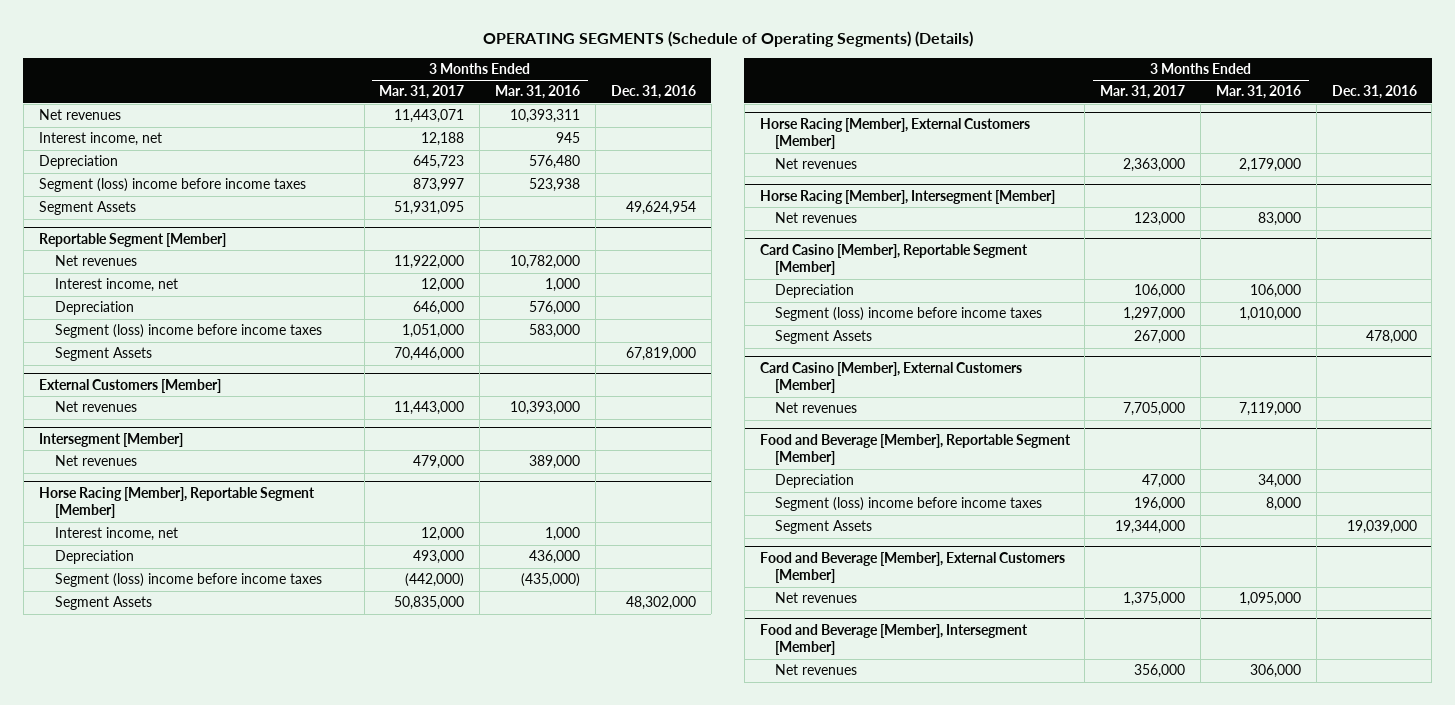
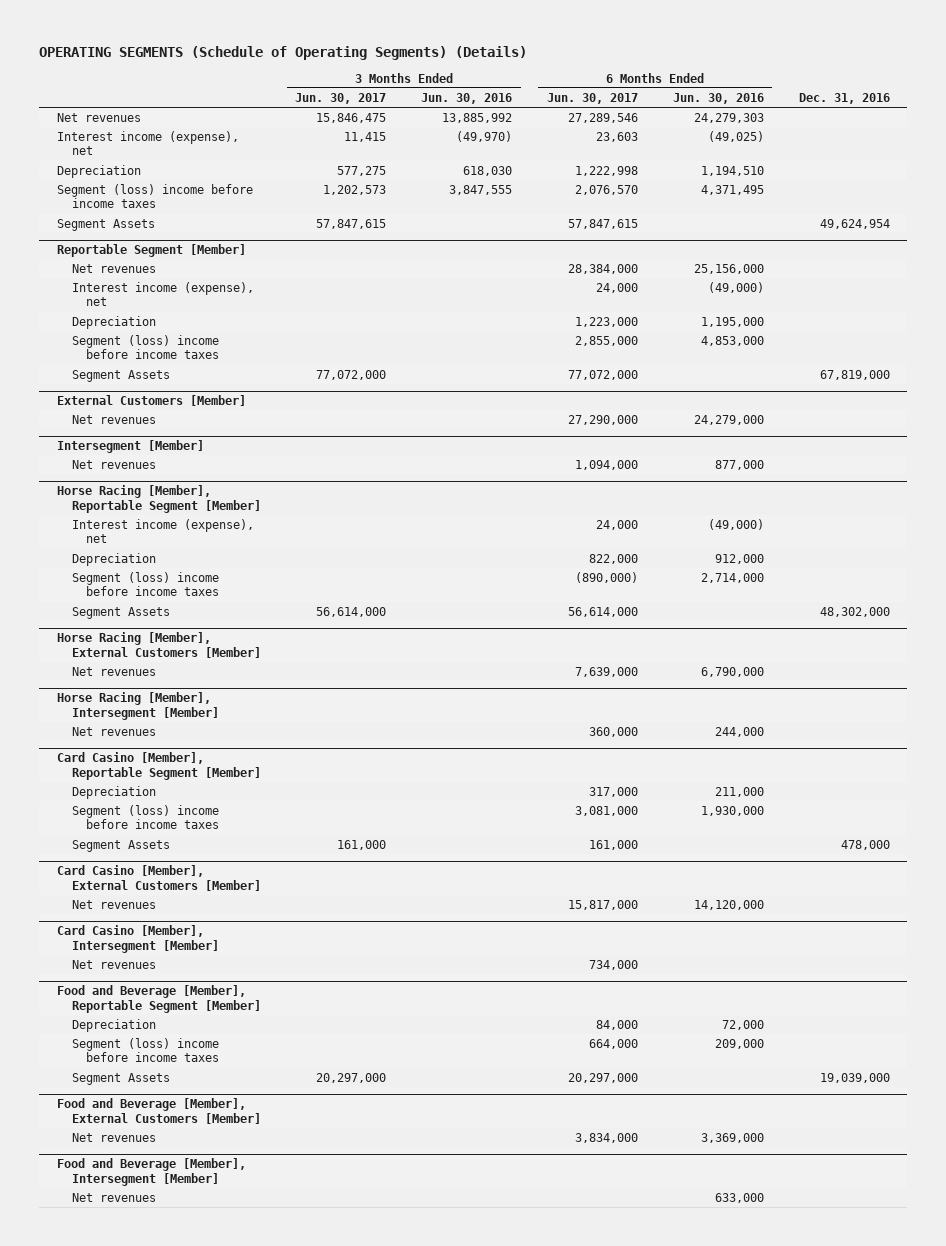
- | 3 Months Ended Mar. 31, 2017 | 3 Months Ended Mar. 31, 2016 | Dec. 31, 2016
+ | 3 Months Ended Jun. 30, 2017 | 3 Months Ended Jun. 30, 2016 | 6 Months Ended Jun. 30, 2017 | 6 Months Ended Jun. 30, 2016 | Dec. 31, 2016
- Interest income, net | 12,188 | 945 |
+ Interest income (expense), net | 11,415 | (49,970) | 23,603 | (49,025) |
@ Reportable Segment [Member]
- Interest income, net | 12,000 | 1,000 |
+ Interest income (expense), net | | | 24,000 | (49,000) |
@ Horse Racing [Member], Reportable Segment [Member]
- Interest income, net | 12,000 | 1,000 |
+ Interest income (expense), net | | | 24,000 | (49,000) |
+ Card Casino [Member], Intersegment [Member]
+ Net revenues | | | 734,000 | |

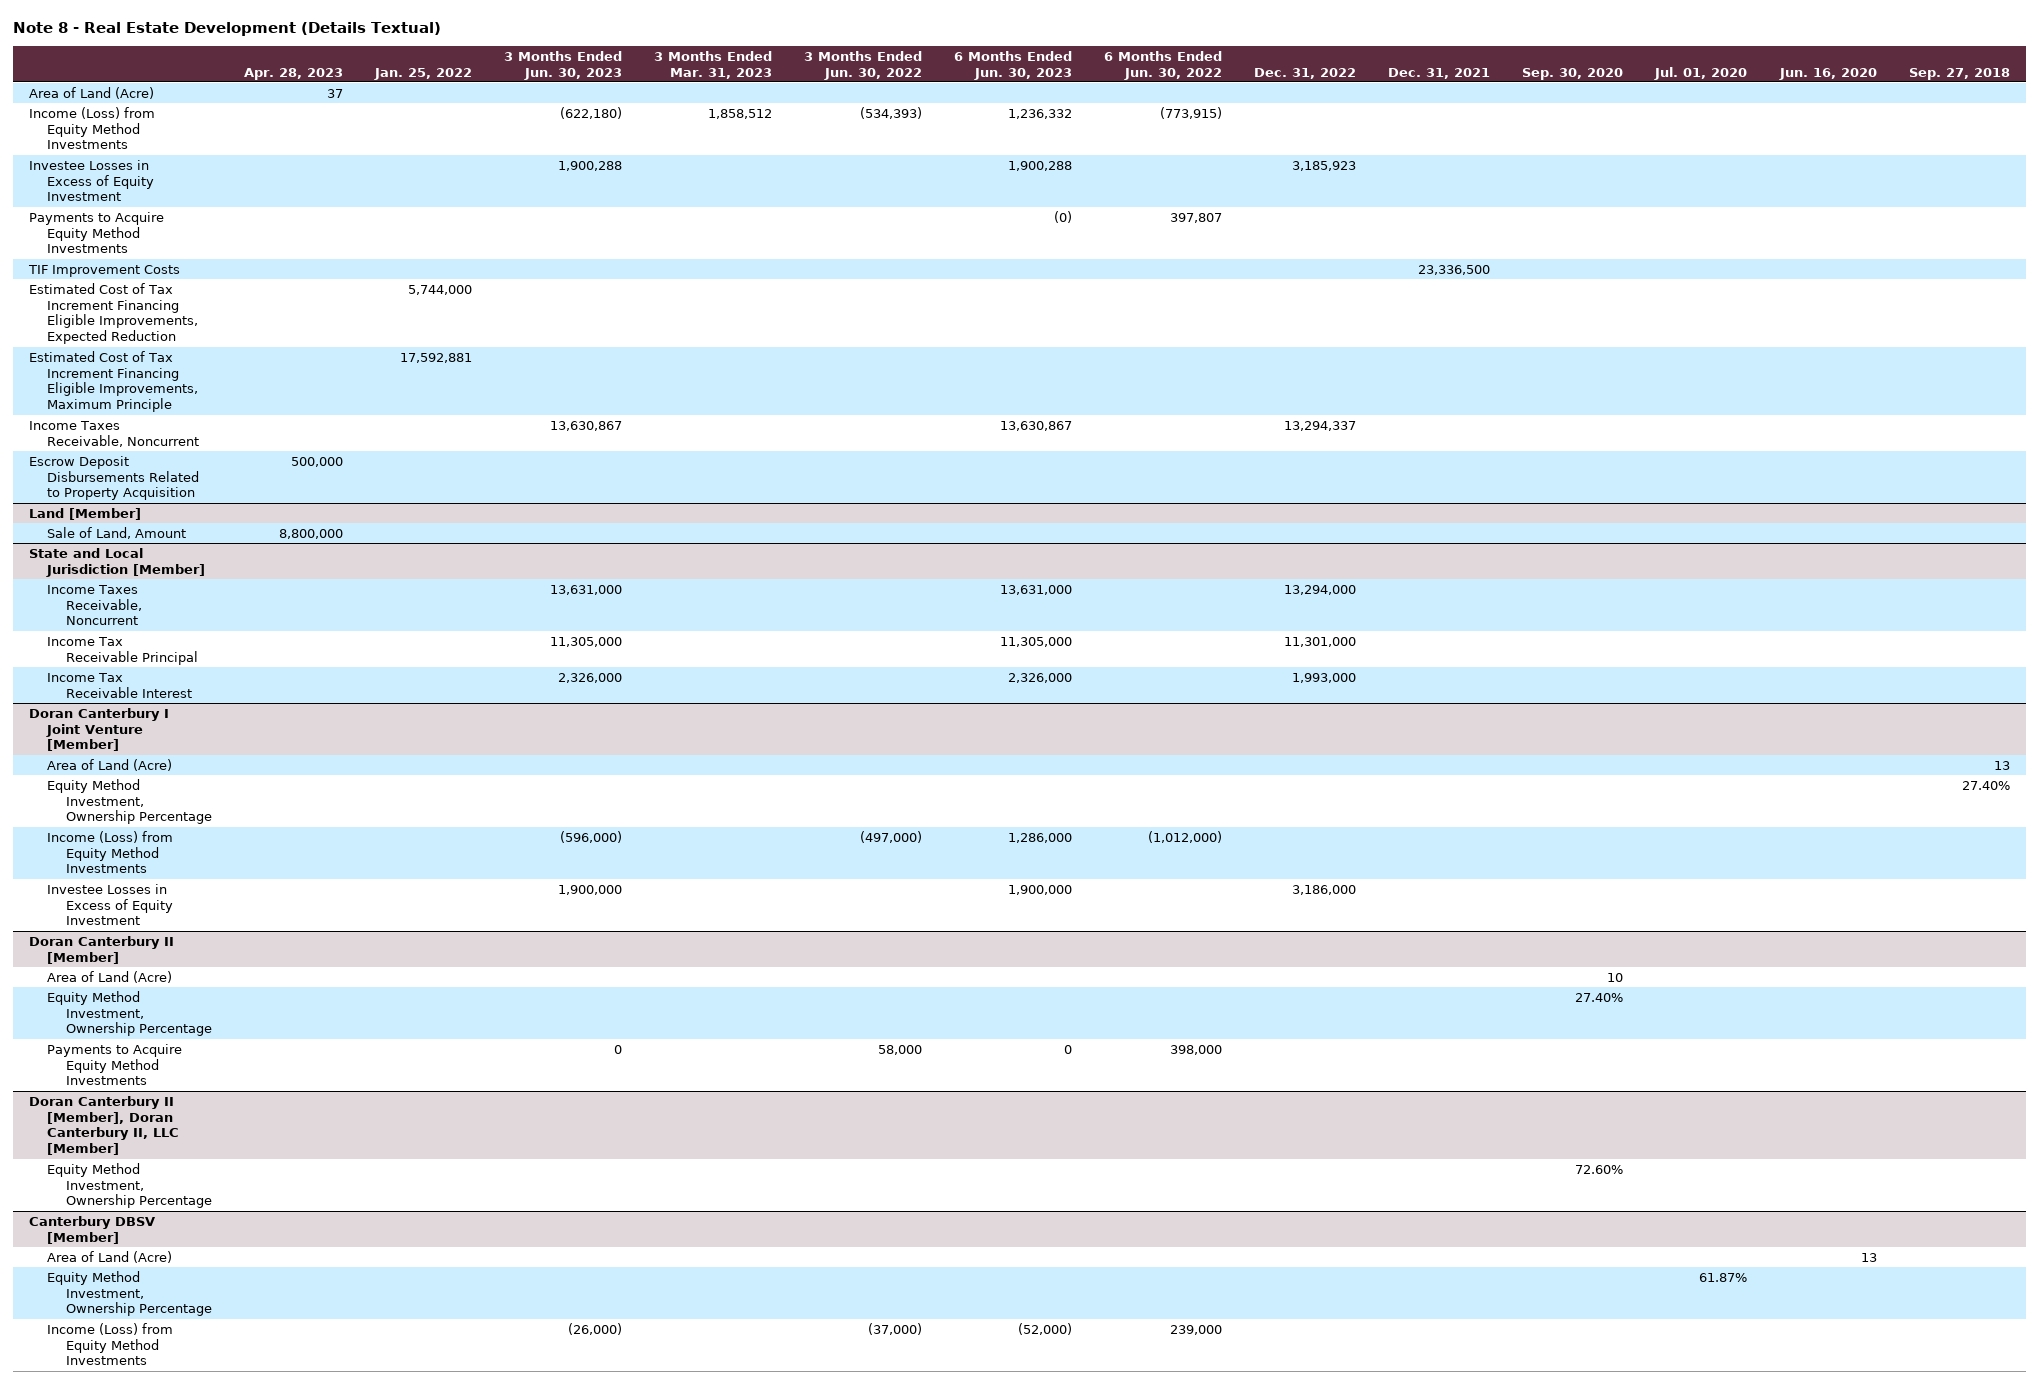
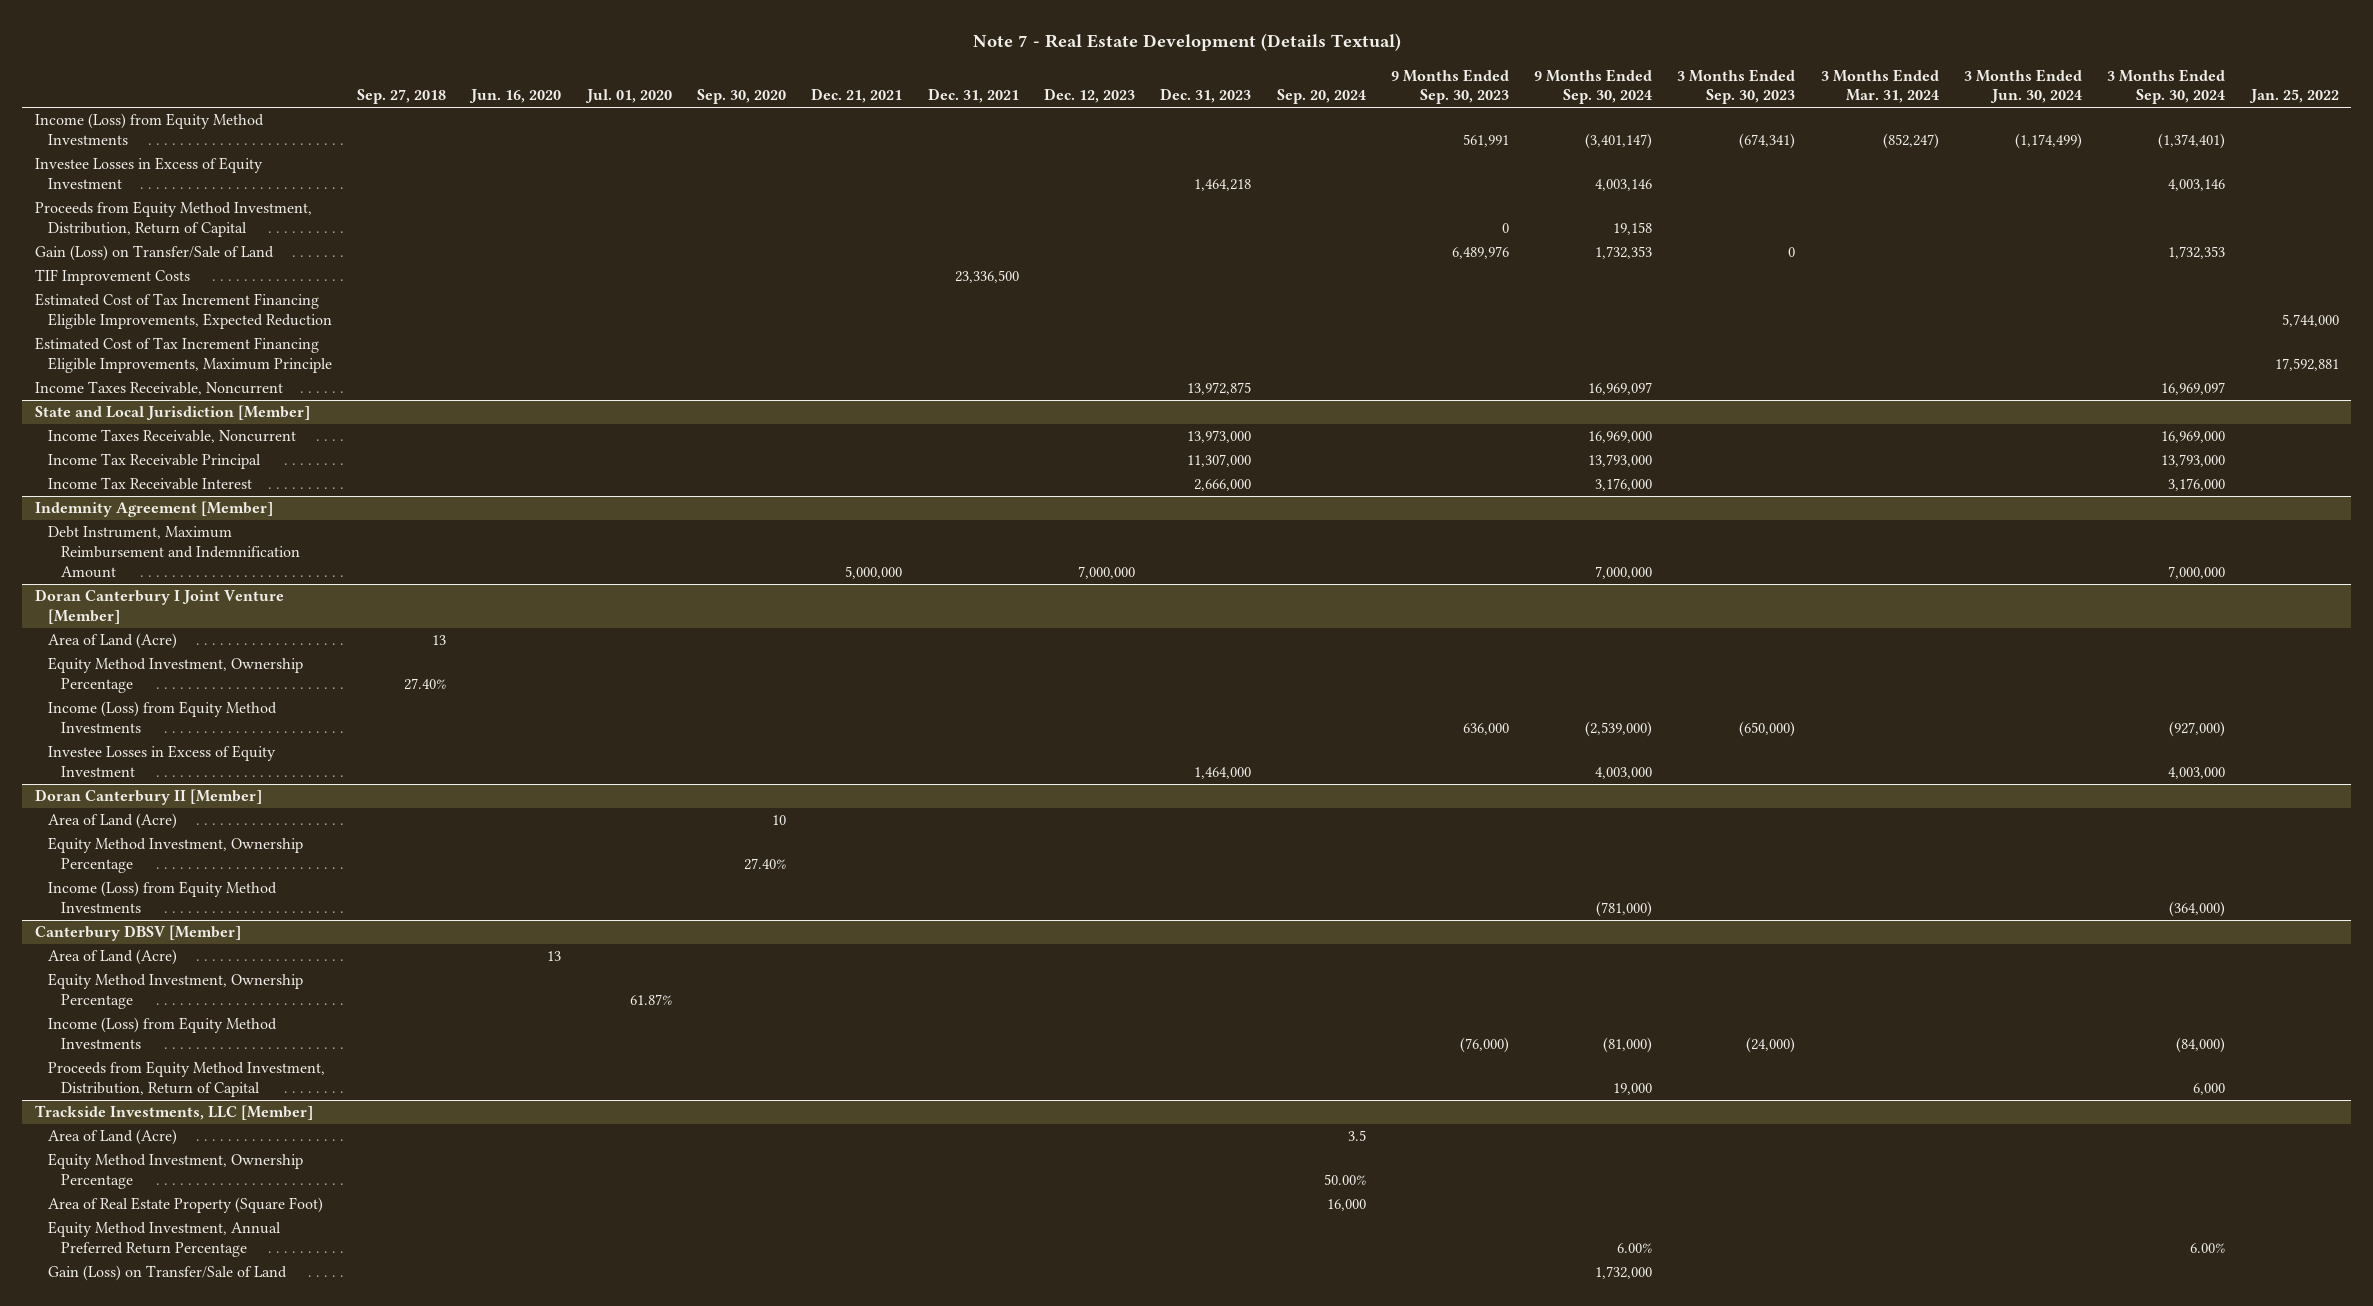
- Note 8 - Real Estate Development (Details Textual)
+ Note 7 - Real Estate Development (Details Textual)
- | Apr. 28, 2023 | Jan. 25, 2022 | 3 Months Ended Jun. 30, 2023 | 3 Months Ended Mar. 31, 2023 | 3 Months Ended Jun. 30, 2022 | 6 Months Ended Jun. 30, 2023 | 6 Months Ended Jun. 30, 2022 | Dec. 31, 2022 | Dec. 31, 2021 | Sep. 30, 2020 | Jul. 01, 2020 | Jun. 16, 2020 | Sep. 27, 2018
+ | Sep. 27, 2018 | Jun. 16, 2020 | Jul. 01, 2020 | Sep. 30, 2020 | Dec. 21, 2021 | Dec. 31, 2021 | Dec. 12, 2023 | Dec. 31, 2023 | Sep. 20, 2024 | 9 Months Ended Sep. 30, 2023 | 9 Months Ended Sep. 30, 2024 | 3 Months Ended Sep. 30, 2023 | 3 Months Ended Mar. 31, 2024 | 3 Months Ended Jun. 30, 2024 | 3 Months Ended Sep. 30, 2024 | Jan. 25, 2022
- Area of Land (Acre) | 37 | | | | | | | | | | | |
- Payments to Acquire Equity Method Investments | | | | | | (0) | 397,807 | | | | | |
+ Proceeds from Equity Method Investment, Distribution, Return of Capital | | | | | | | | | | 0 | 19,158 | | | | |
+ Gain (Loss) on Transfer/Sale of Land | | | | | | | | | | 6,489,976 | 1,732,353 | 0 | | | 1,732,353 |
- Escrow Deposit Disbursements Related to Property Acquisition | 500,000 | | | | | | | | | | | |
- Land [Member]
- Sale of Land, Amount | 8,800,000 | | | | | | | | | | | |
+ Indemnity Agreement [Member]
+ Debt Instrument, Maximum Reimbursement and Indemnification Amount | | | | | 5,000,000 | | 7,000,000 | | | | 7,000,000 | | | | 7,000,000 |
@ Doran Canterbury II [Member]
- Payments to Acquire Equity Method Investments | | | 0 | | 58,000 | 0 | 398,000 | | | | | |
- Doran Canterbury II [Member], Doran Canterbury II, LLC [Member]
- Equity Method Investment, Ownership Percentage | | | | | | | | | | 72.60% | | |
@ Doran Canterbury II [Member]
+ Income (Loss) from Equity Method Investments | | | | | | | | | | | (781,000) | | | | (364,000) |
@ Canterbury DBSV [Member]
+ Proceeds from Equity Method Investment, Distribution, Return of Capital | | | | | | | | | | | 19,000 | | | | 6,000 |
+ Trackside Investments, LLC [Member]
+ Area of Land (Acre) | | | | | | | | | 3.5 | | | | | | |
+ Equity Method Investment, Ownership Percentage | | | | | | | | | 50.00% | | | | | | |
+ Area of Real Estate Property (Square Foot) | | | | | | | | | 16,000 | | | | | | |
+ Equity Method Investment, Annual Preferred Return Percentage | | | | | | | | | | | 6.00% | | | | 6.00% |
+ Gain (Loss) on Transfer/Sale of Land | | | | | | | | | | | 1,732,000 | | | | |

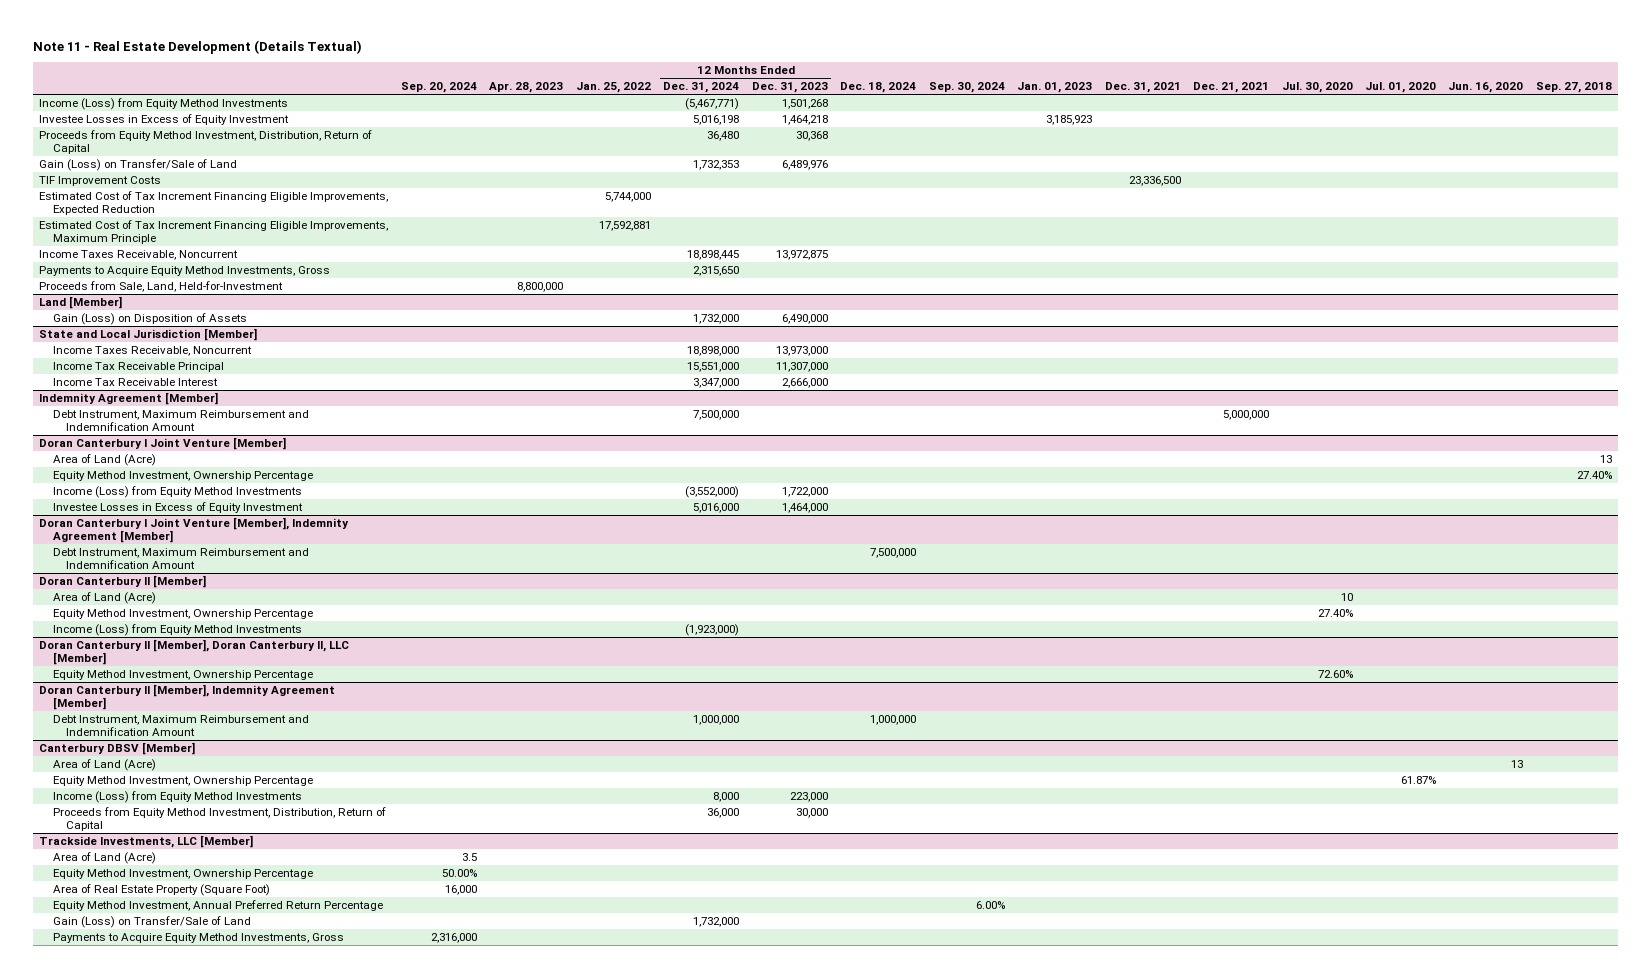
- Note 7 - Real Estate Development (Details Textual)
+ Note 11 - Real Estate Development (Details Textual)
- | Sep. 27, 2018 | Jun. 16, 2020 | Jul. 01, 2020 | Sep. 30, 2020 | Dec. 21, 2021 | Dec. 31, 2021 | Dec. 12, 2023 | Dec. 31, 2023 | Sep. 20, 2024 | 9 Months Ended Sep. 30, 2023 | 9 Months Ended Sep. 30, 2024 | 3 Months Ended Sep. 30, 2023 | 3 Months Ended Mar. 31, 2024 | 3 Months Ended Jun. 30, 2024 | 3 Months Ended Sep. 30, 2024 | Jan. 25, 2022
+ | Sep. 20, 2024 | Apr. 28, 2023 | Jan. 25, 2022 | 12 Months Ended Dec. 31, 2024 | 12 Months Ended Dec. 31, 2023 | Dec. 18, 2024 | Sep. 30, 2024 | Jan. 01, 2023 | Dec. 31, 2021 | Dec. 21, 2021 | Jul. 30, 2020 | Jul. 01, 2020 | Jun. 16, 2020 | Sep. 27, 2018
+ Payments to Acquire Equity Method Investments, Gross | | | | 2,315,650 | | | | | | | | | |
+ Proceeds from Sale, Land, Held-for-Investment | | 8,800,000 | | | | | | | | | | | |
+ Land [Member]
+ Gain (Loss) on Disposition of Assets | | | | 1,732,000 | 6,490,000 | | | | | | | | |
+ Doran Canterbury I Joint Venture [Member], Indemnity Agreement [Member]
+ Debt Instrument, Maximum Reimbursement and Indemnification Amount | | | | | | 7,500,000 | | | | | | | |
+ Doran Canterbury II [Member], Doran Canterbury II, LLC [Member]
+ Equity Method Investment, Ownership Percentage | | | | | | | | | | | 72.60% | | |
+ Doran Canterbury II [Member], Indemnity Agreement [Member]
+ Debt Instrument, Maximum Reimbursement and Indemnification Amount | | | | 1,000,000 | | 1,000,000 | | | | | | | |
@ Trackside Investments, LLC [Member]
+ Payments to Acquire Equity Method Investments, Gross | 2,316,000 | | | | | | | | | | | | |

